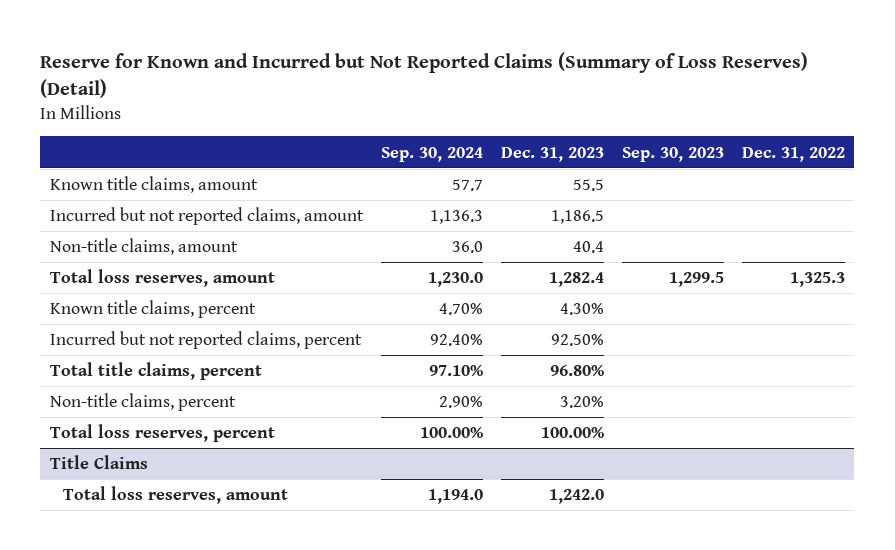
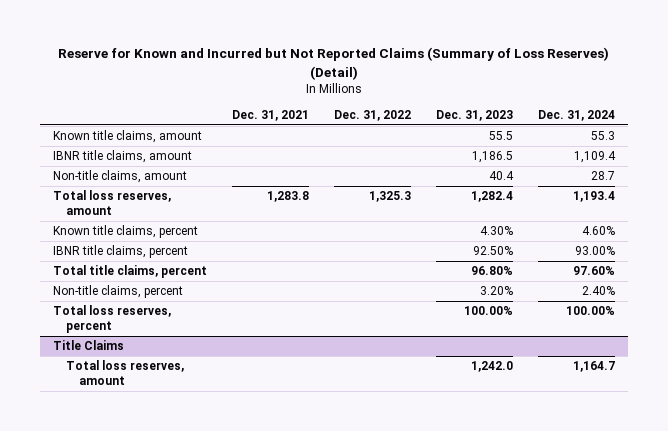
- | Sep. 30, 2024 | Dec. 31, 2023 | Sep. 30, 2023 | Dec. 31, 2022
+ | Dec. 31, 2021 | Dec. 31, 2022 | Dec. 31, 2023 | Dec. 31, 2024
- Incurred but not reported claims, amount | 1,136.3 | 1,186.5 | |
+ IBNR title claims, amount | | | 1,186.5 | 1,109.4
- Incurred but not reported claims, percent | 92.40% | 92.50% | |
+ IBNR title claims, percent | | | 92.50% | 93.00%

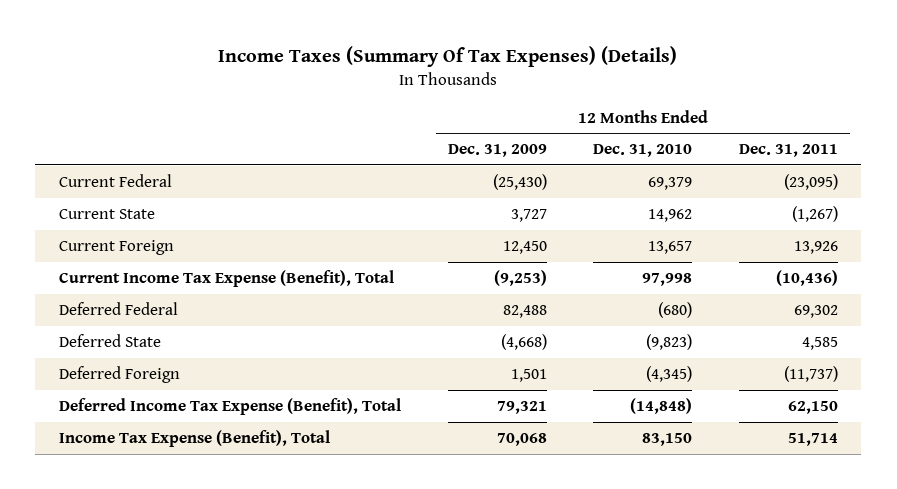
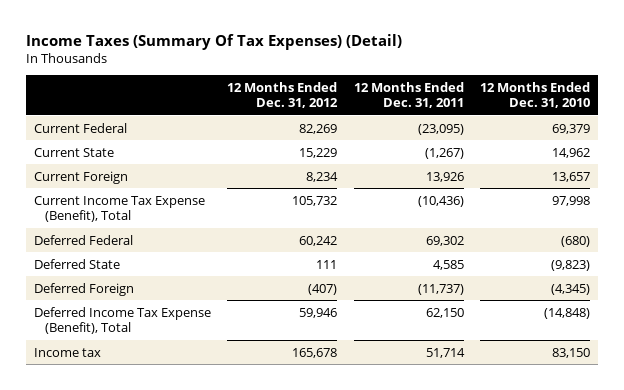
- Income Taxes (Summary Of Tax Expenses) (Details)
+ Income Taxes (Summary Of Tax Expenses) (Detail)
- | 12 Months Ended Dec. 31, 2009 | 12 Months Ended Dec. 31, 2010 | 12 Months Ended Dec. 31, 2011
+ | 12 Months Ended Dec. 31, 2012 | 12 Months Ended Dec. 31, 2011 | 12 Months Ended Dec. 31, 2010
- Income Tax Expense (Benefit), Total | 70,068 | 83,150 | 51,714
+ Income tax | 165,678 | 51,714 | 83,150

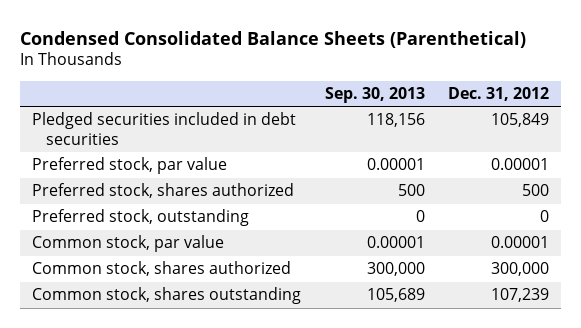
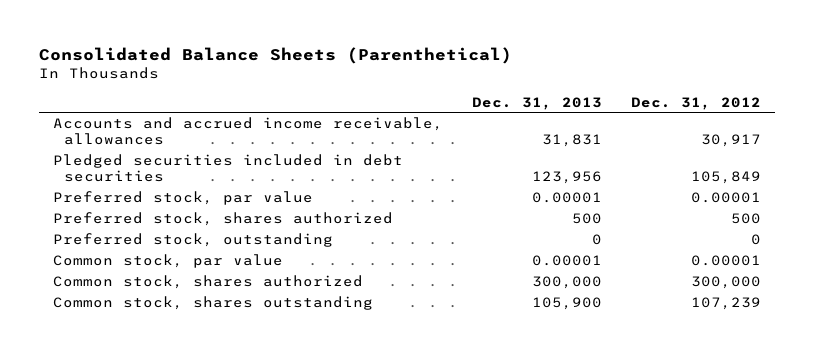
- Condensed Consolidated Balance Sheets (Parenthetical)
+ Consolidated Balance Sheets (Parenthetical)
- | Sep. 30, 2013 | Dec. 31, 2012
+ | Dec. 31, 2013 | Dec. 31, 2012
+ Accounts and accrued income receivable, allowances | 31,831 | 30,917

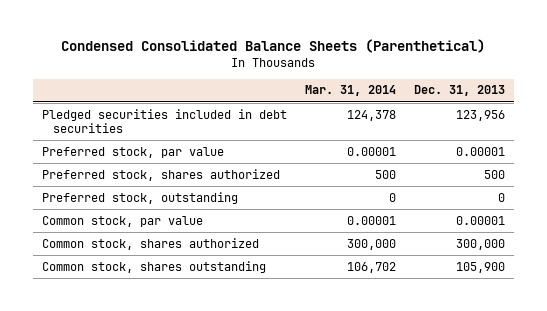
- Consolidated Balance Sheets (Parenthetical)
+ Condensed Consolidated Balance Sheets (Parenthetical)
- | Dec. 31, 2013 | Dec. 31, 2012
+ | Mar. 31, 2014 | Dec. 31, 2013
- Accounts and accrued income receivable, allowances | 31,831 | 30,917

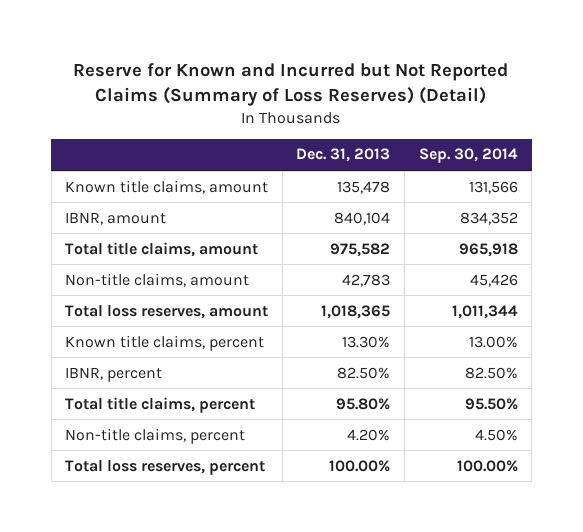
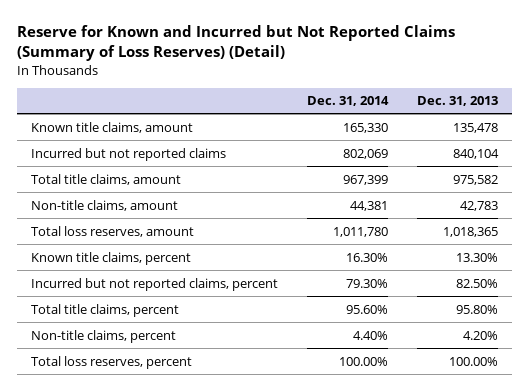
- | Dec. 31, 2013 | Sep. 30, 2014
+ | Dec. 31, 2014 | Dec. 31, 2013
- IBNR, amount | 840,104 | 834,352
+ Incurred but not reported claims | 802,069 | 840,104
- IBNR, percent | 82.50% | 82.50%
+ Incurred but not reported claims, percent | 79.30% | 82.50%

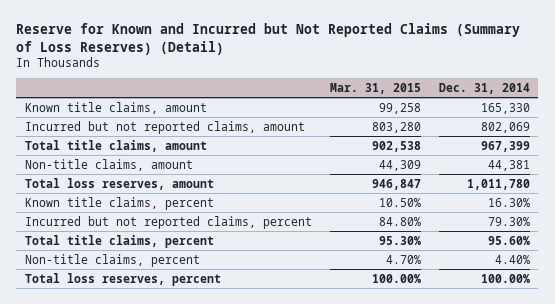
- | Dec. 31, 2014 | Dec. 31, 2013
+ | Mar. 31, 2015 | Dec. 31, 2014
- Incurred but not reported claims | 802,069 | 840,104
+ Incurred but not reported claims, amount | 803,280 | 802,069

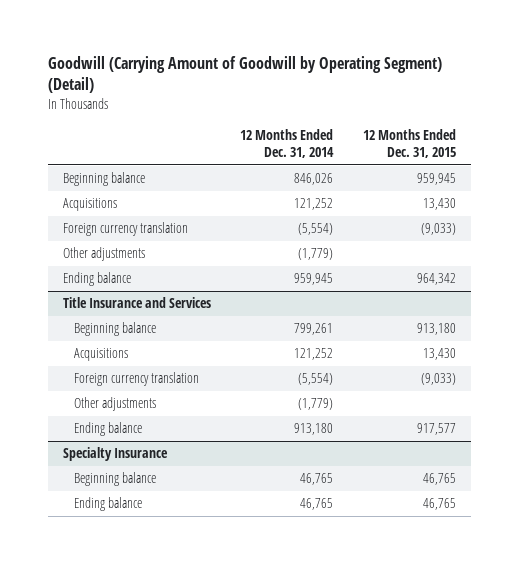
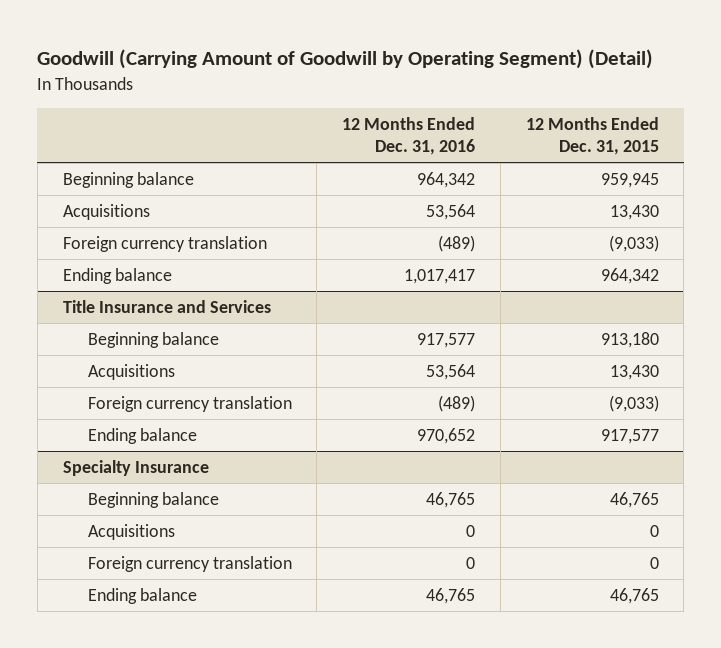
- | 12 Months Ended Dec. 31, 2014 | 12 Months Ended Dec. 31, 2015
+ | 12 Months Ended Dec. 31, 2016 | 12 Months Ended Dec. 31, 2015
- Other adjustments | (1,779) |
@ Title Insurance and Services
- Other adjustments | (1,779) |
@ Specialty Insurance
+ Acquisitions | 0 | 0
+ Foreign currency translation | 0 | 0

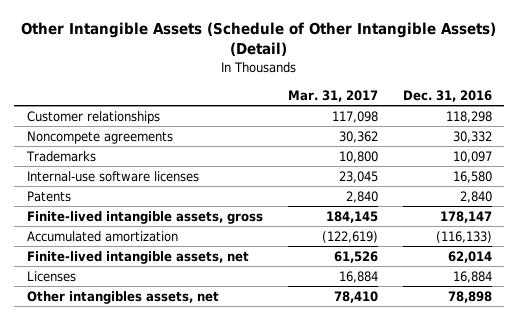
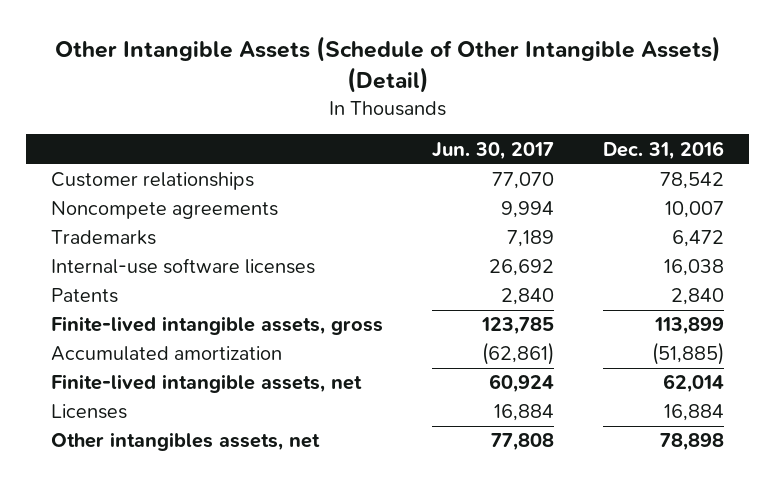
- | Mar. 31, 2017 | Dec. 31, 2016
+ | Jun. 30, 2017 | Dec. 31, 2016
- Customer relationships | 117,098 | 118,298
- Noncompete agreements | 30,362 | 30,332
- Trademarks | 10,800 | 10,097
- Internal-use software licenses | 23,045 | 16,580
+ Customer relationships | 77,070 | 78,542
+ Noncompete agreements | 9,994 | 10,007
+ Trademarks | 7,189 | 6,472
+ Internal-use software licenses | 26,692 | 16,038
- Finite-lived intangible assets, gross | 184,145 | 178,147
- Accumulated amortization | (122,619) | (116,133)
+ Finite-lived intangible assets, gross | 123,785 | 113,899
+ Accumulated amortization | (62,861) | (51,885)

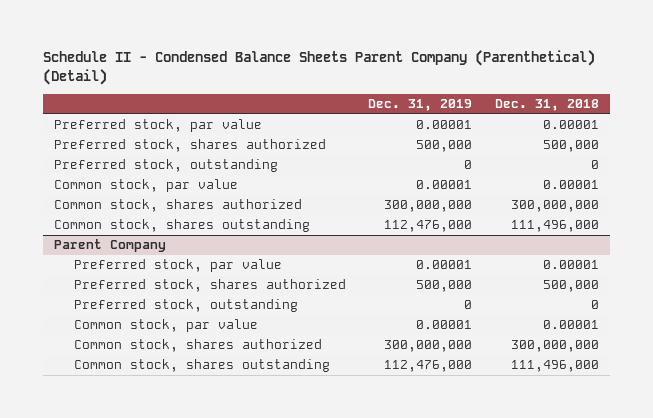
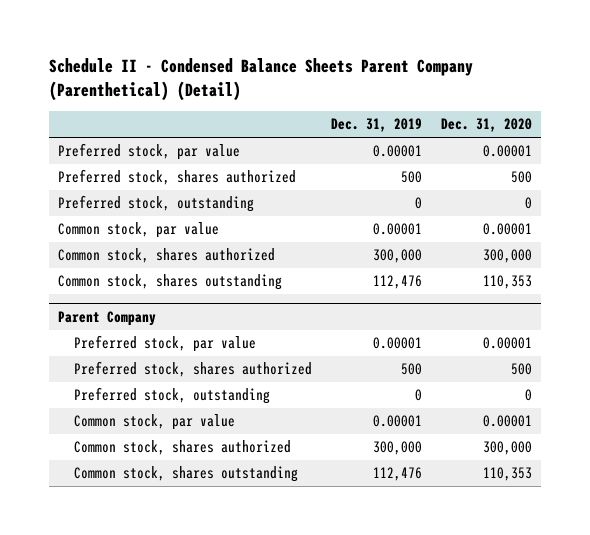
- | Dec. 31, 2019 | Dec. 31, 2018
+ | Dec. 31, 2019 | Dec. 31, 2020
- Preferred stock, shares authorized | 500,000 | 500,000
+ Preferred stock, shares authorized | 500 | 500
- Common stock, shares authorized | 300,000,000 | 300,000,000
- Common stock, shares outstanding | 112,476,000 | 111,496,000
+ Common stock, shares authorized | 300,000 | 300,000
+ Common stock, shares outstanding | 112,476 | 110,353
@ Parent Company
- Preferred stock, shares authorized | 500,000 | 500,000
+ Preferred stock, shares authorized | 500 | 500
- Common stock, shares authorized | 300,000,000 | 300,000,000
- Common stock, shares outstanding | 112,476,000 | 111,496,000
+ Common stock, shares authorized | 300,000 | 300,000
+ Common stock, shares outstanding | 112,476 | 110,353

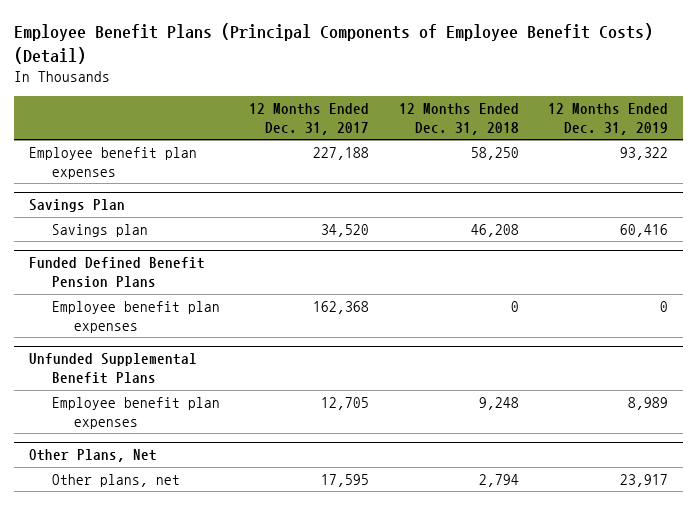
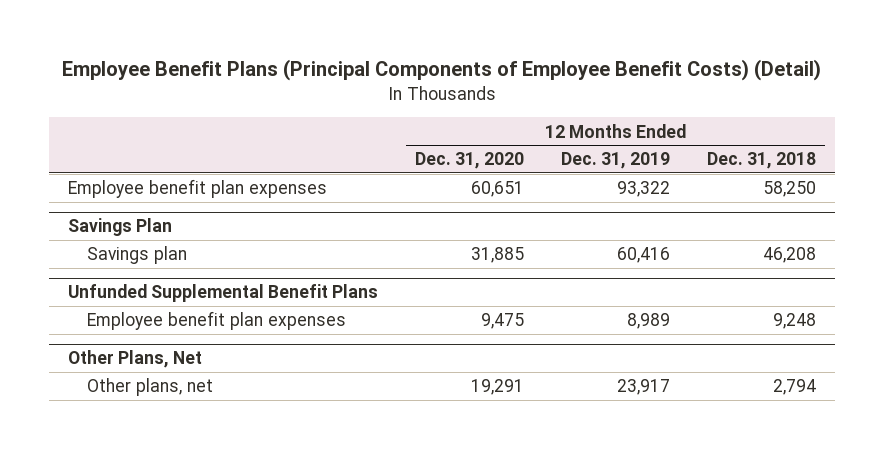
- | 12 Months Ended Dec. 31, 2017 | 12 Months Ended Dec. 31, 2018 | 12 Months Ended Dec. 31, 2019
+ | 12 Months Ended Dec. 31, 2020 | 12 Months Ended Dec. 31, 2019 | 12 Months Ended Dec. 31, 2018
- Funded Defined Benefit Pension Plans
- Employee benefit plan expenses | 162,368 | 0 | 0

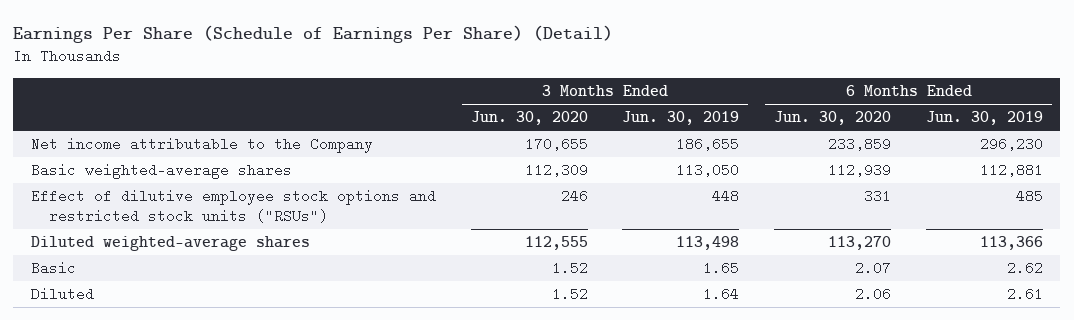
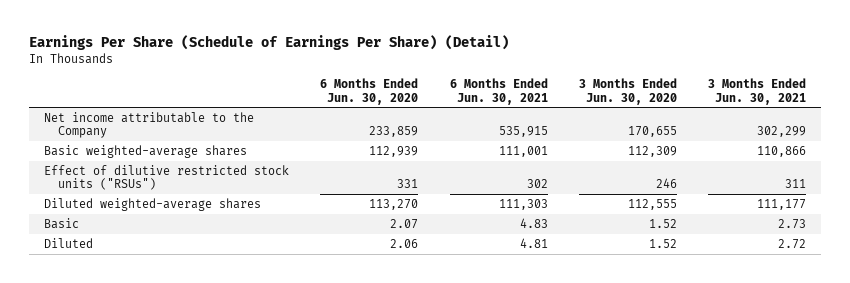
- | 3 Months Ended Jun. 30, 2020 | 3 Months Ended Jun. 30, 2019 | 6 Months Ended Jun. 30, 2020 | 6 Months Ended Jun. 30, 2019
+ | 6 Months Ended Jun. 30, 2020 | 6 Months Ended Jun. 30, 2021 | 3 Months Ended Jun. 30, 2020 | 3 Months Ended Jun. 30, 2021
- Effect of dilutive employee stock options and restricted stock units ("RSUs") | 246 | 448 | 331 | 485
+ Effect of dilutive restricted stock units ("RSUs") | 331 | 302 | 246 | 311

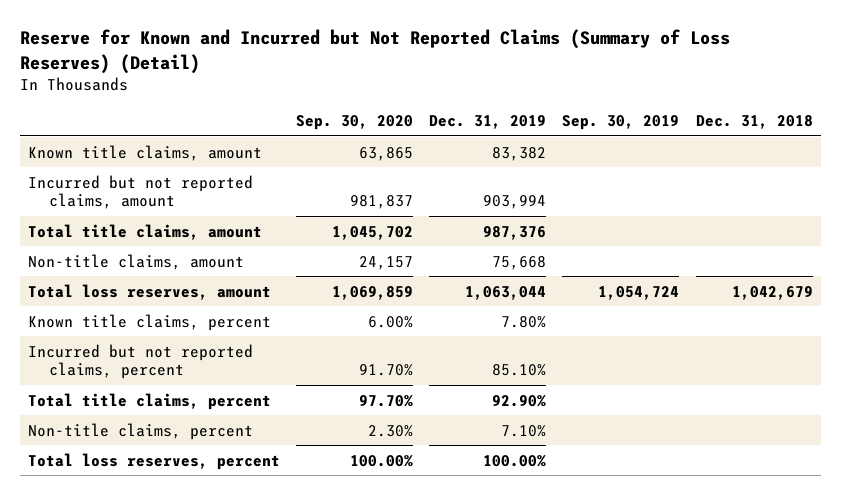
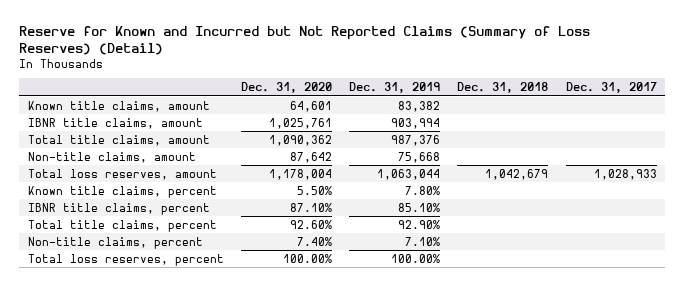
- | Sep. 30, 2020 | Dec. 31, 2019 | Sep. 30, 2019 | Dec. 31, 2018
+ | Dec. 31, 2020 | Dec. 31, 2019 | Dec. 31, 2018 | Dec. 31, 2017
- Incurred but not reported claims, amount | 981,837 | 903,994 | |
+ IBNR title claims, amount | 1,025,761 | 903,994 | |
- Incurred but not reported claims, percent | 91.70% | 85.10% | |
+ IBNR title claims, percent | 87.10% | 85.10% | |

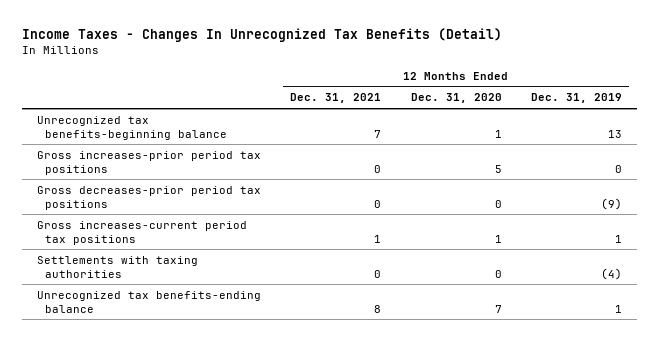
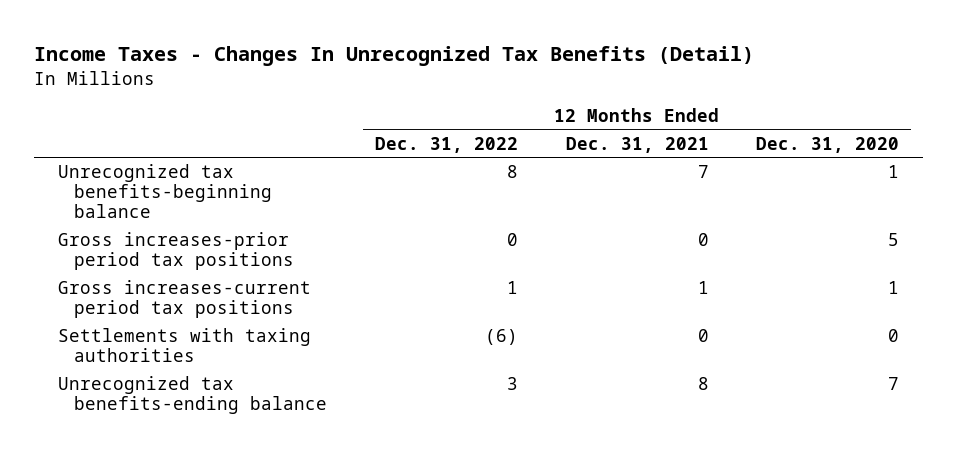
- | 12 Months Ended Dec. 31, 2021 | 12 Months Ended Dec. 31, 2020 | 12 Months Ended Dec. 31, 2019
+ | 12 Months Ended Dec. 31, 2022 | 12 Months Ended Dec. 31, 2021 | 12 Months Ended Dec. 31, 2020
- Gross decreases-prior period tax positions | 0 | 0 | (9)

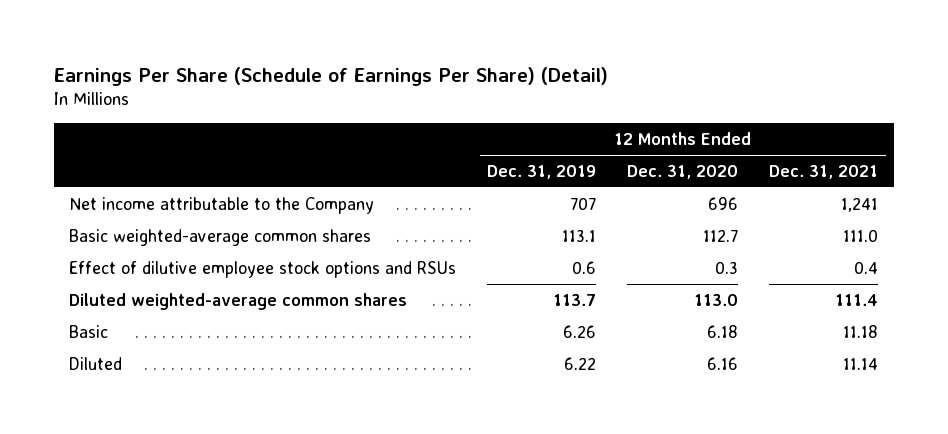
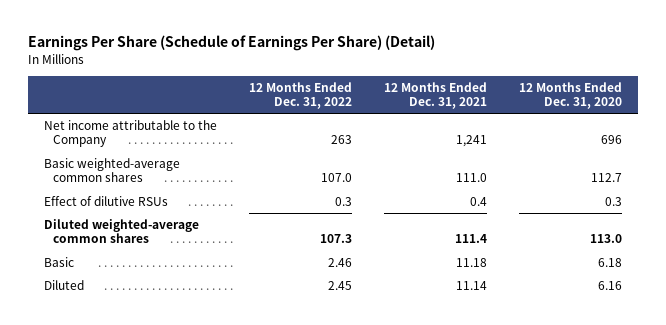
- | 12 Months Ended Dec. 31, 2019 | 12 Months Ended Dec. 31, 2020 | 12 Months Ended Dec. 31, 2021
+ | 12 Months Ended Dec. 31, 2022 | 12 Months Ended Dec. 31, 2021 | 12 Months Ended Dec. 31, 2020
- Effect of dilutive employee stock options and RSUs | 0.6 | 0.3 | 0.4
+ Effect of dilutive RSUs | 0.3 | 0.4 | 0.3

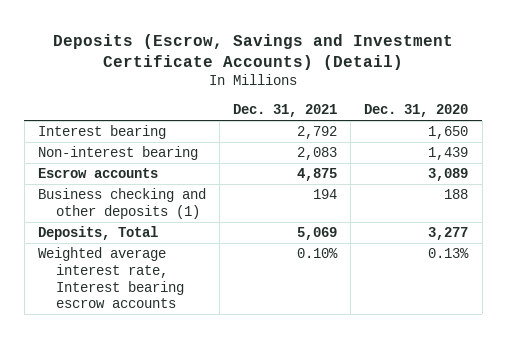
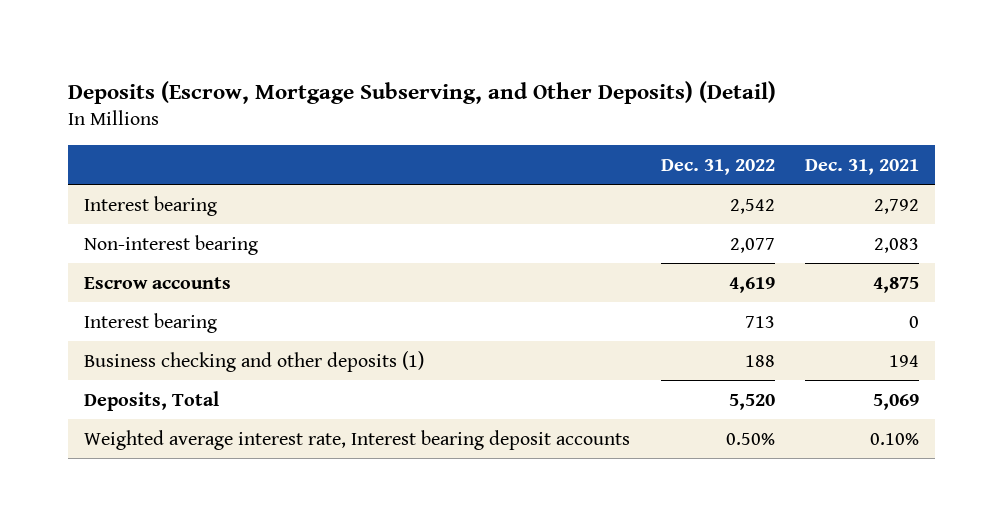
- Deposits (Escrow, Savings and Investment Certificate Accounts) (Detail)
+ Deposits (Escrow, Mortgage Subserving, and Other Deposits) (Detail)
- | Dec. 31, 2021 | Dec. 31, 2020
+ | Dec. 31, 2022 | Dec. 31, 2021
+ Interest bearing | 713 | 0
- Weighted average interest rate, Interest bearing escrow accounts | 0.10% | 0.13%
+ Weighted average interest rate, Interest bearing deposit accounts | 0.50% | 0.10%

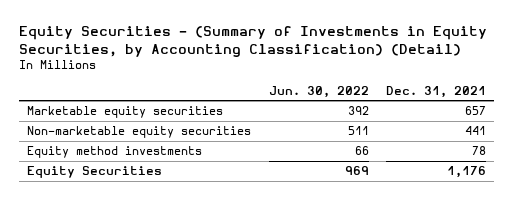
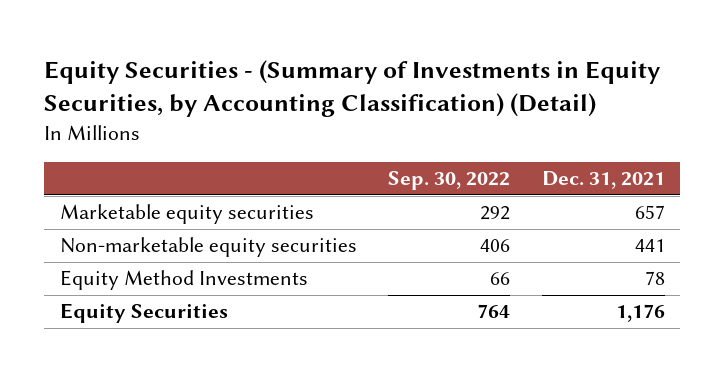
- | Jun. 30, 2022 | Dec. 31, 2021
+ | Sep. 30, 2022 | Dec. 31, 2021
- Equity method investments | 66 | 78
+ Equity Method Investments | 66 | 78

